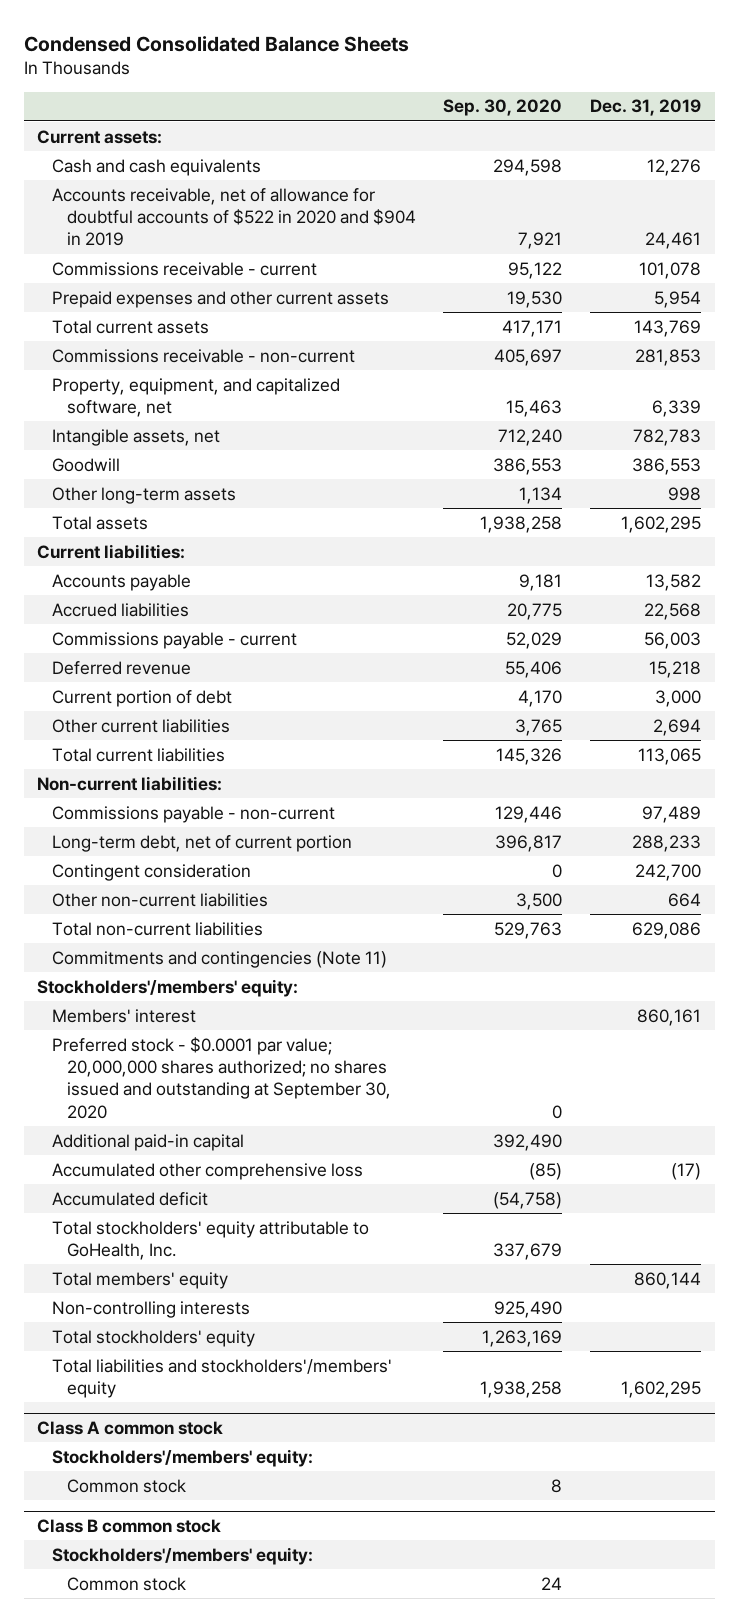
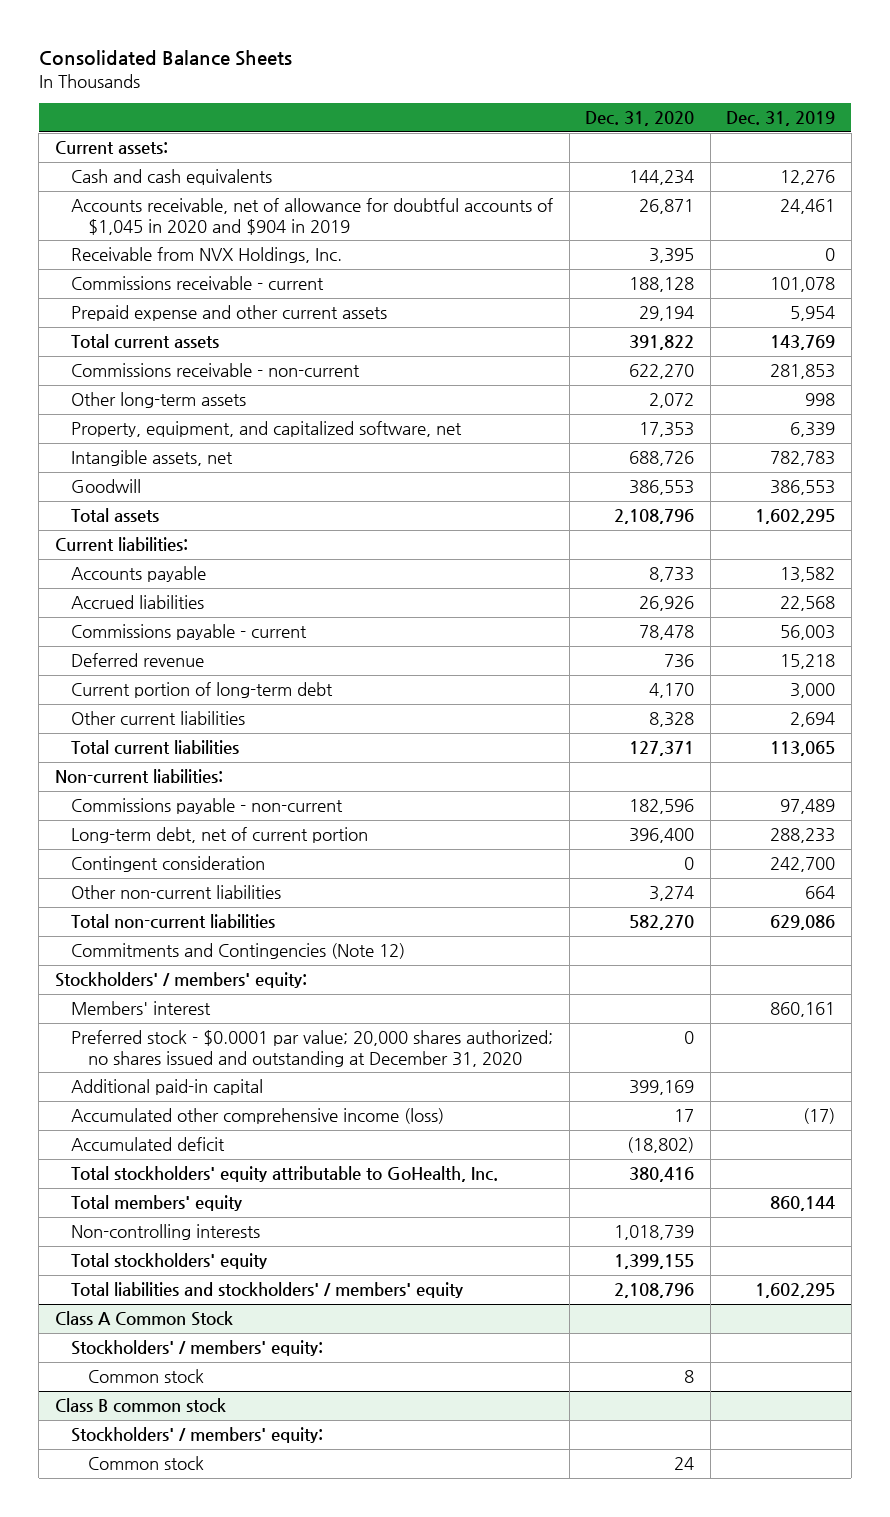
- Condensed Consolidated Balance Sheets
+ Consolidated Balance Sheets
- | Sep. 30, 2020 | Dec. 31, 2019
+ | Dec. 31, 2020 | Dec. 31, 2019
- Accounts receivable, net of allowance for doubtful accounts of $522 in 2020 and $904 in 2019 | 7,921 | 24,461
+ Accounts receivable, net of allowance for doubtful accounts of $1,045 in 2020 and $904 in 2019 | 26,871 | 24,461
+ Receivable from NVX Holdings, Inc. | 3,395 | 0
- Prepaid expenses and other current assets | 19,530 | 5,954
+ Prepaid expense and other current assets | 29,194 | 5,954
moved up: Other long-term assets | 2,072 | 998
- Current portion of debt | 4,170 | 3,000
+ Current portion of long-term debt | 4,170 | 3,000
- Commitments and contingencies (Note 11)
- Stockholders'/members' equity:
+ Commitments and Contingencies (Note 12)
+ Stockholders' / members' equity:
- Preferred stock - $0.0001 par value; 20,000,000 shares authorized; no shares issued and outstanding at September 30, 2020 | 0 |
+ Preferred stock - $0.0001 par value; 20,000 shares authorized; no shares issued and outstanding at December 31, 2020 | 0 |
- Accumulated other comprehensive loss | (85) | (17)
+ Accumulated other comprehensive income (loss) | 17 | (17)
- Total liabilities and stockholders'/members' equity | 1,938,258 | 1,602,295
- Class A common stock
- Stockholders'/members' equity:
+ Total liabilities and stockholders' / members' equity | 2,108,796 | 1,602,295
+ Class A Common Stock
+ Stockholders' / members' equity:
@ Class B common stock
- Stockholders'/members' equity:
+ Stockholders' / members' equity:

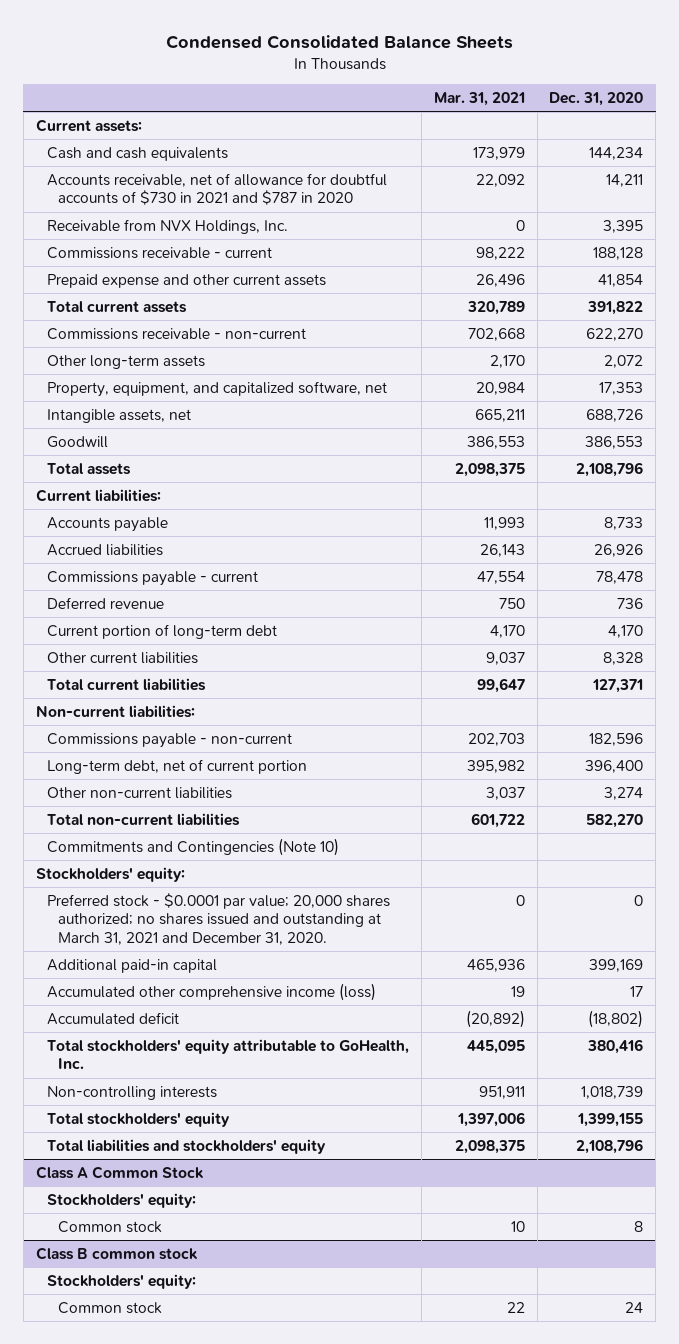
- Consolidated Balance Sheets
+ Condensed Consolidated Balance Sheets
- | Dec. 31, 2020 | Dec. 31, 2019
+ | Mar. 31, 2021 | Dec. 31, 2020
- Accounts receivable, net of allowance for doubtful accounts of $1,045 in 2020 and $904 in 2019 | 26,871 | 24,461
+ Accounts receivable, net of allowance for doubtful accounts of $730 in 2021 and $787 in 2020 | 22,092 | 14,211
- Prepaid expense and other current assets | 29,194 | 5,954
+ Prepaid expense and other current assets | 26,496 | 41,854
- Contingent consideration | 0 | 242,700
- Commitments and Contingencies (Note 12)
- Stockholders' / members' equity:
- Members' interest | | 860,161
- Preferred stock - $0.0001 par value; 20,000 shares authorized; no shares issued and outstanding at December 31, 2020 | 0 |
+ Commitments and Contingencies (Note 10)
+ Stockholders' equity:
+ Preferred stock - $0.0001 par value; 20,000 shares authorized; no shares issued and outstanding at March 31, 2021 and December 31, 2020. | 0 | 0
- Total members' equity | | 860,144
- Total liabilities and stockholders' / members' equity | 2,108,796 | 1,602,295
+ Total liabilities and stockholders' equity | 2,098,375 | 2,108,796
@ Class A Common Stock
- Stockholders' / members' equity:
+ Stockholders' equity:
@ Class B common stock
- Stockholders' / members' equity:
+ Stockholders' equity:

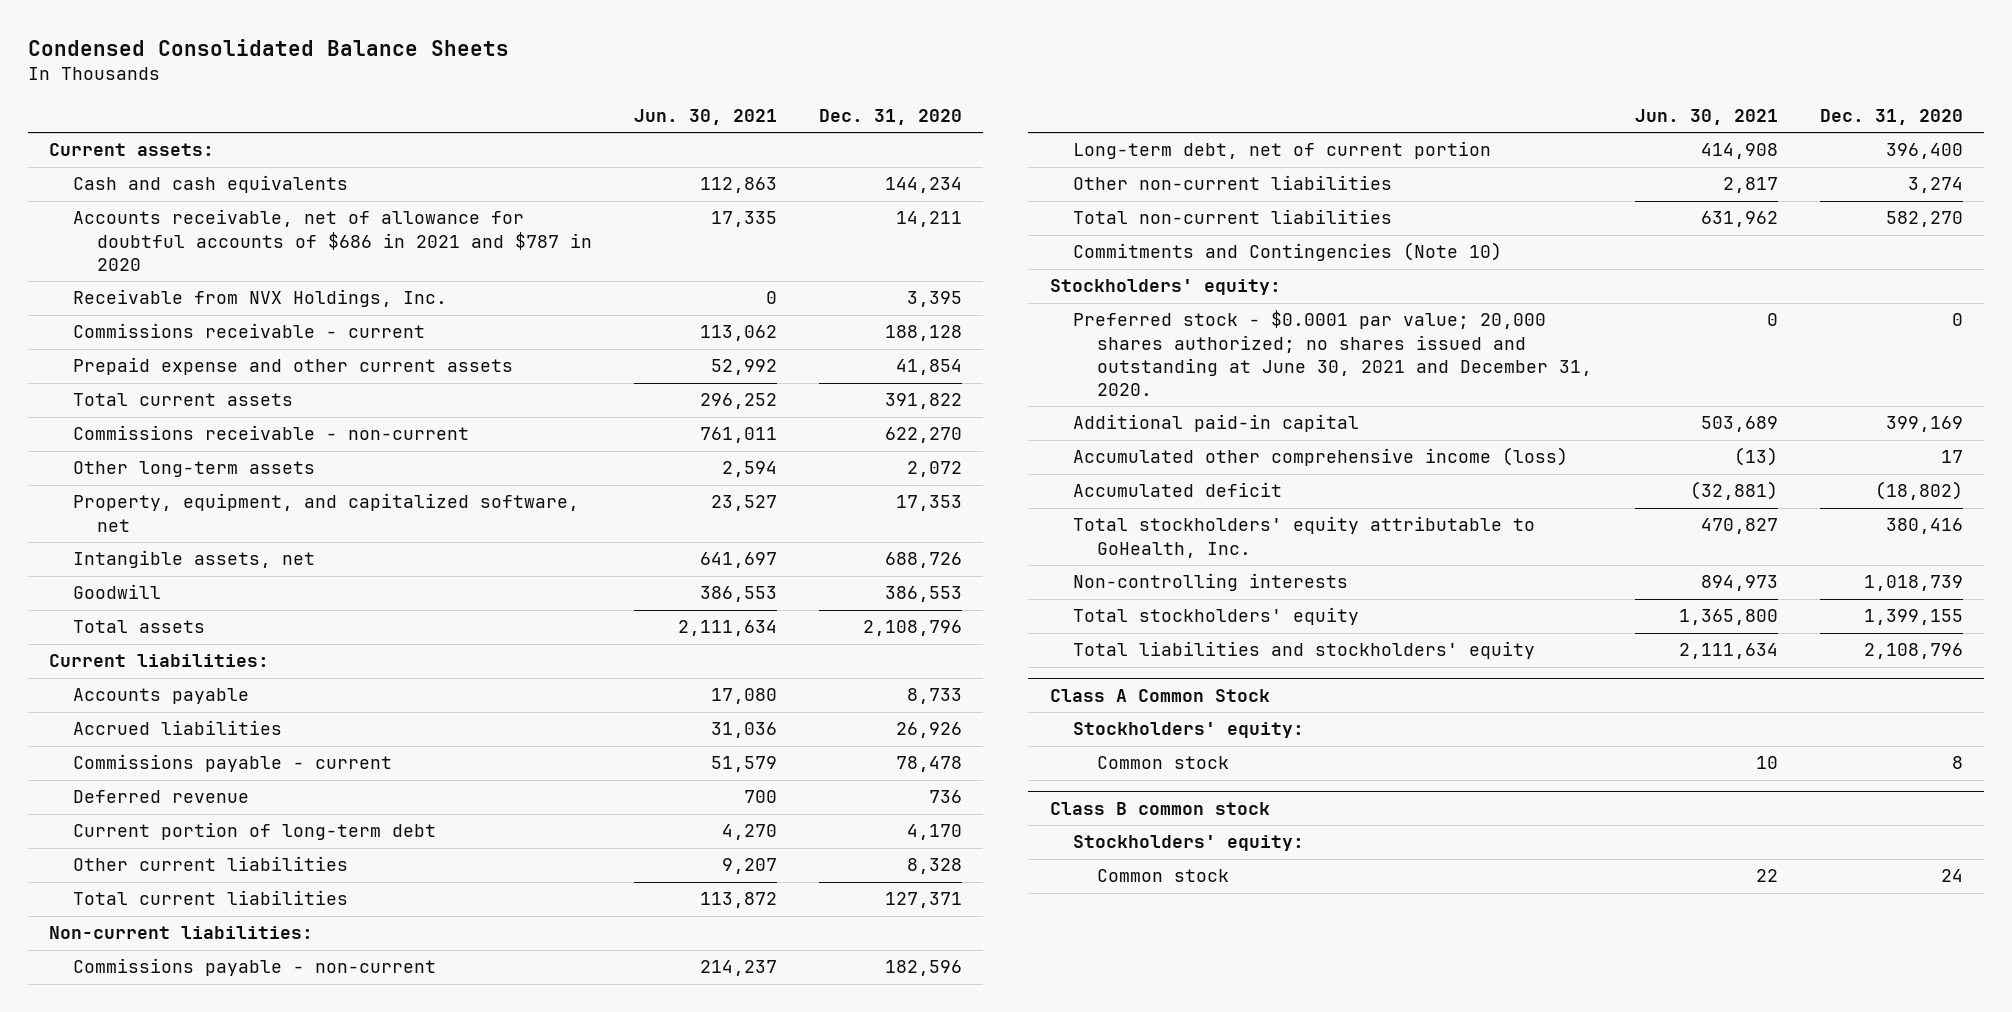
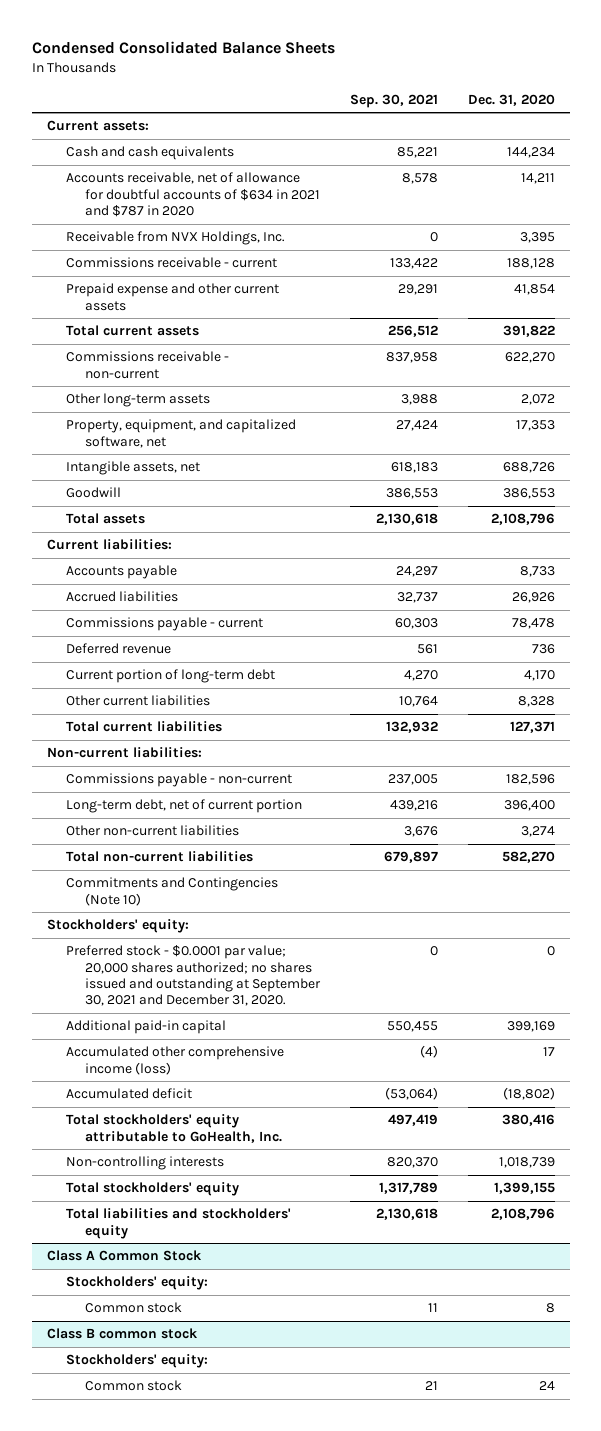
- | Jun. 30, 2021 | Dec. 31, 2020
+ | Sep. 30, 2021 | Dec. 31, 2020
- Accounts receivable, net of allowance for doubtful accounts of $686 in 2021 and $787 in 2020 | 17,335 | 14,211
+ Accounts receivable, net of allowance for doubtful accounts of $634 in 2021 and $787 in 2020 | 8,578 | 14,211
- Preferred stock - $0.0001 par value; 20,000 shares authorized; no shares issued and outstanding at June 30, 2021 and December 31, 2020. | 0 | 0
+ Preferred stock - $0.0001 par value; 20,000 shares authorized; no shares issued and outstanding at September 30, 2021 and December 31, 2020. | 0 | 0

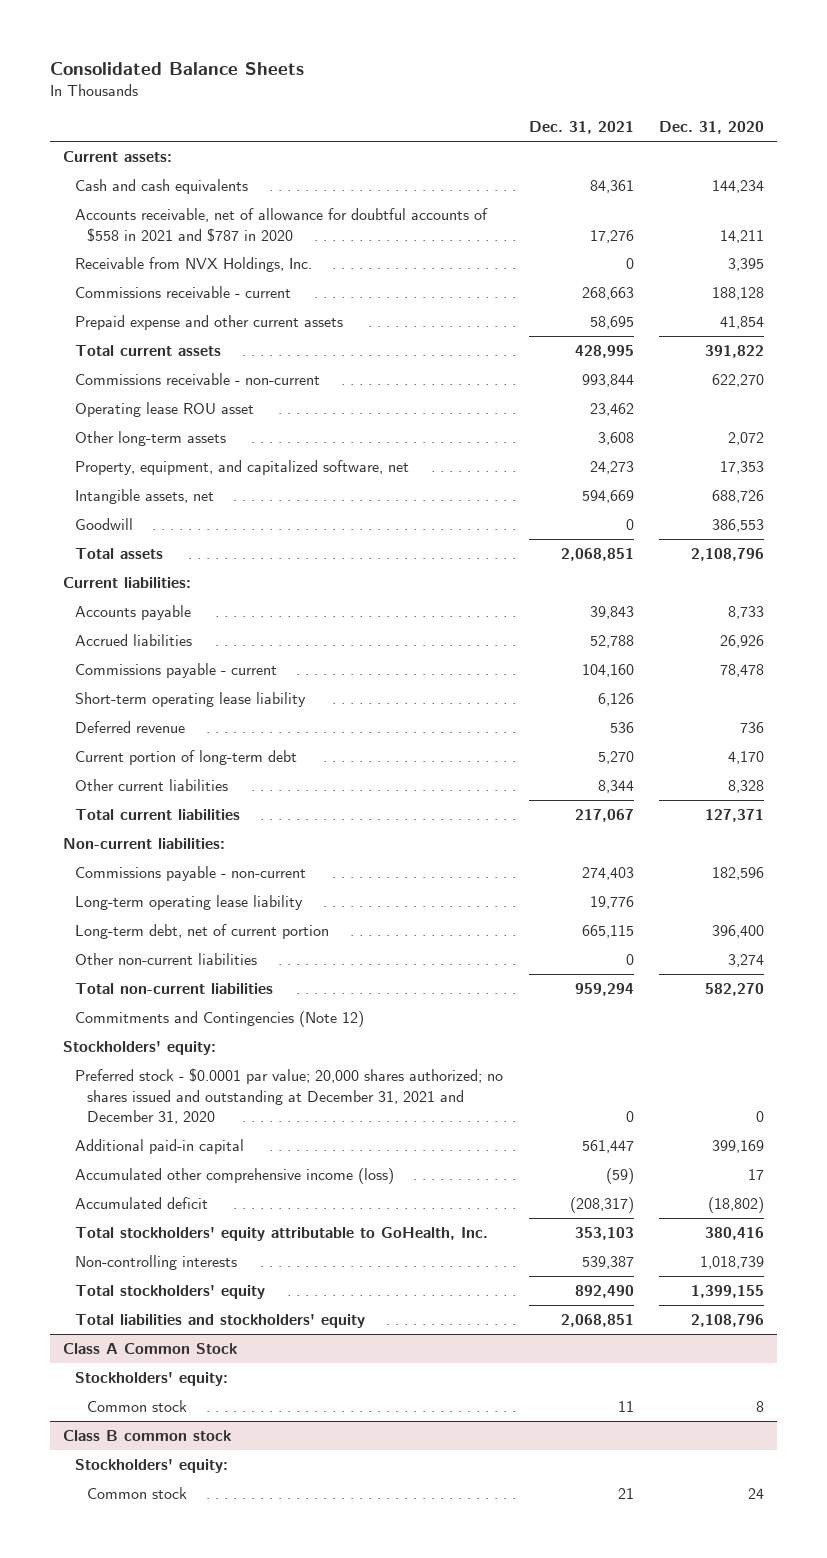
- Condensed Consolidated Balance Sheets
+ Consolidated Balance Sheets
- | Sep. 30, 2021 | Dec. 31, 2020
+ | Dec. 31, 2021 | Dec. 31, 2020
- Accounts receivable, net of allowance for doubtful accounts of $634 in 2021 and $787 in 2020 | 8,578 | 14,211
+ Accounts receivable, net of allowance for doubtful accounts of $558 in 2021 and $787 in 2020 | 17,276 | 14,211
+ Operating lease ROU asset | 23,462 |
+ Short-term operating lease liability | 6,126 |
+ Long-term operating lease liability | 19,776 |
- Commitments and Contingencies (Note 10)
+ Commitments and Contingencies (Note 12)
- Preferred stock - $0.0001 par value; 20,000 shares authorized; no shares issued and outstanding at September 30, 2021 and December 31, 2020. | 0 | 0
+ Preferred stock - $0.0001 par value; 20,000 shares authorized; no shares issued and outstanding at December 31, 2021 and December 31, 2020 | 0 | 0

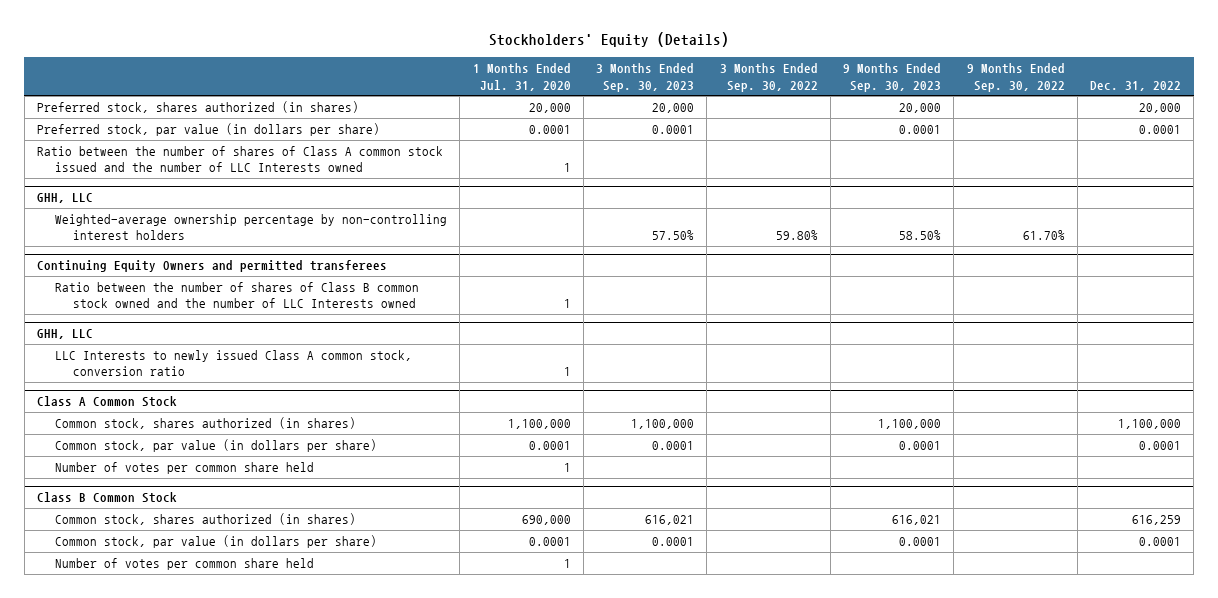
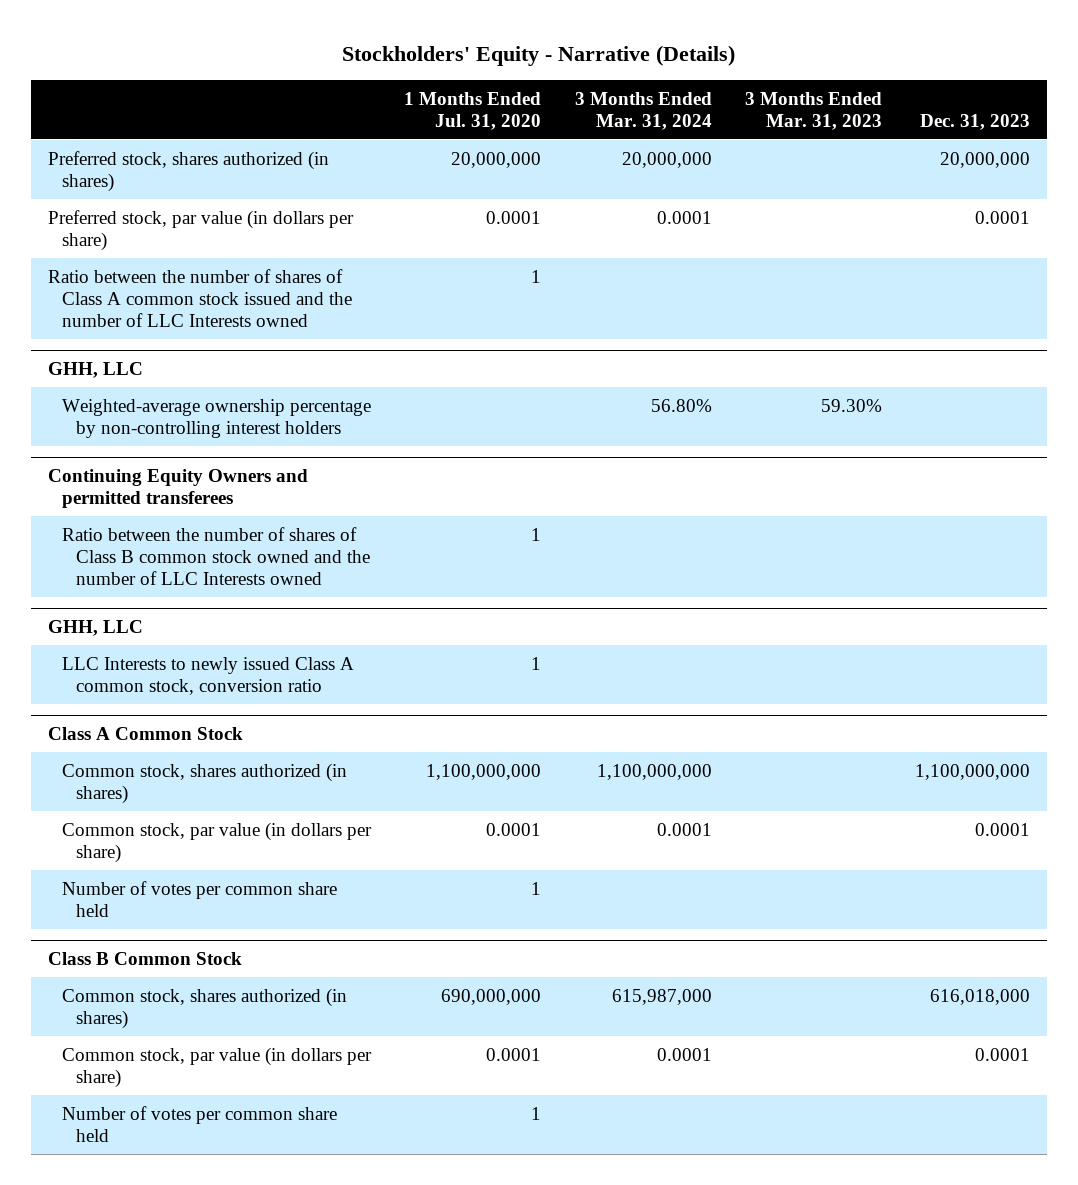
- Stockholders' Equity (Details)
+ Stockholders' Equity - Narrative (Details)
- | 1 Months Ended Jul. 31, 2020 | 3 Months Ended Sep. 30, 2023 | 3 Months Ended Sep. 30, 2022 | 9 Months Ended Sep. 30, 2023 | 9 Months Ended Sep. 30, 2022 | Dec. 31, 2022
+ | 1 Months Ended Jul. 31, 2020 | 3 Months Ended Mar. 31, 2024 | 3 Months Ended Mar. 31, 2023 | Dec. 31, 2023
- Preferred stock, shares authorized (in shares) | 20,000 | 20,000 | | 20,000 | | 20,000
+ Preferred stock, shares authorized (in shares) | 20,000,000 | 20,000,000 | | 20,000,000
@ Class A Common Stock
- Common stock, shares authorized (in shares) | 1,100,000 | 1,100,000 | | 1,100,000 | | 1,100,000
+ Common stock, shares authorized (in shares) | 1,100,000,000 | 1,100,000,000 | | 1,100,000,000
@ Class B Common Stock
- Common stock, shares authorized (in shares) | 690,000 | 616,021 | | 616,021 | | 616,259
+ Common stock, shares authorized (in shares) | 690,000,000 | 615,987,000 | | 616,018,000

